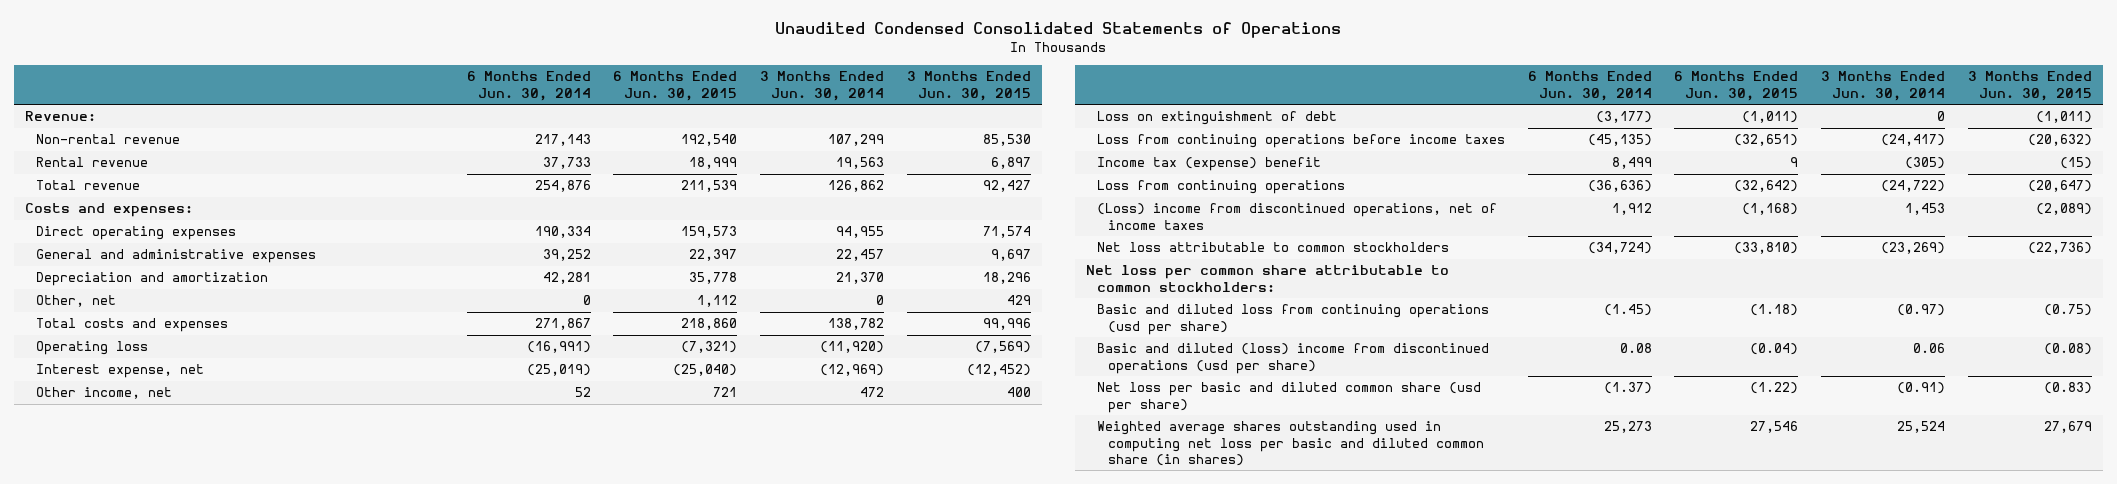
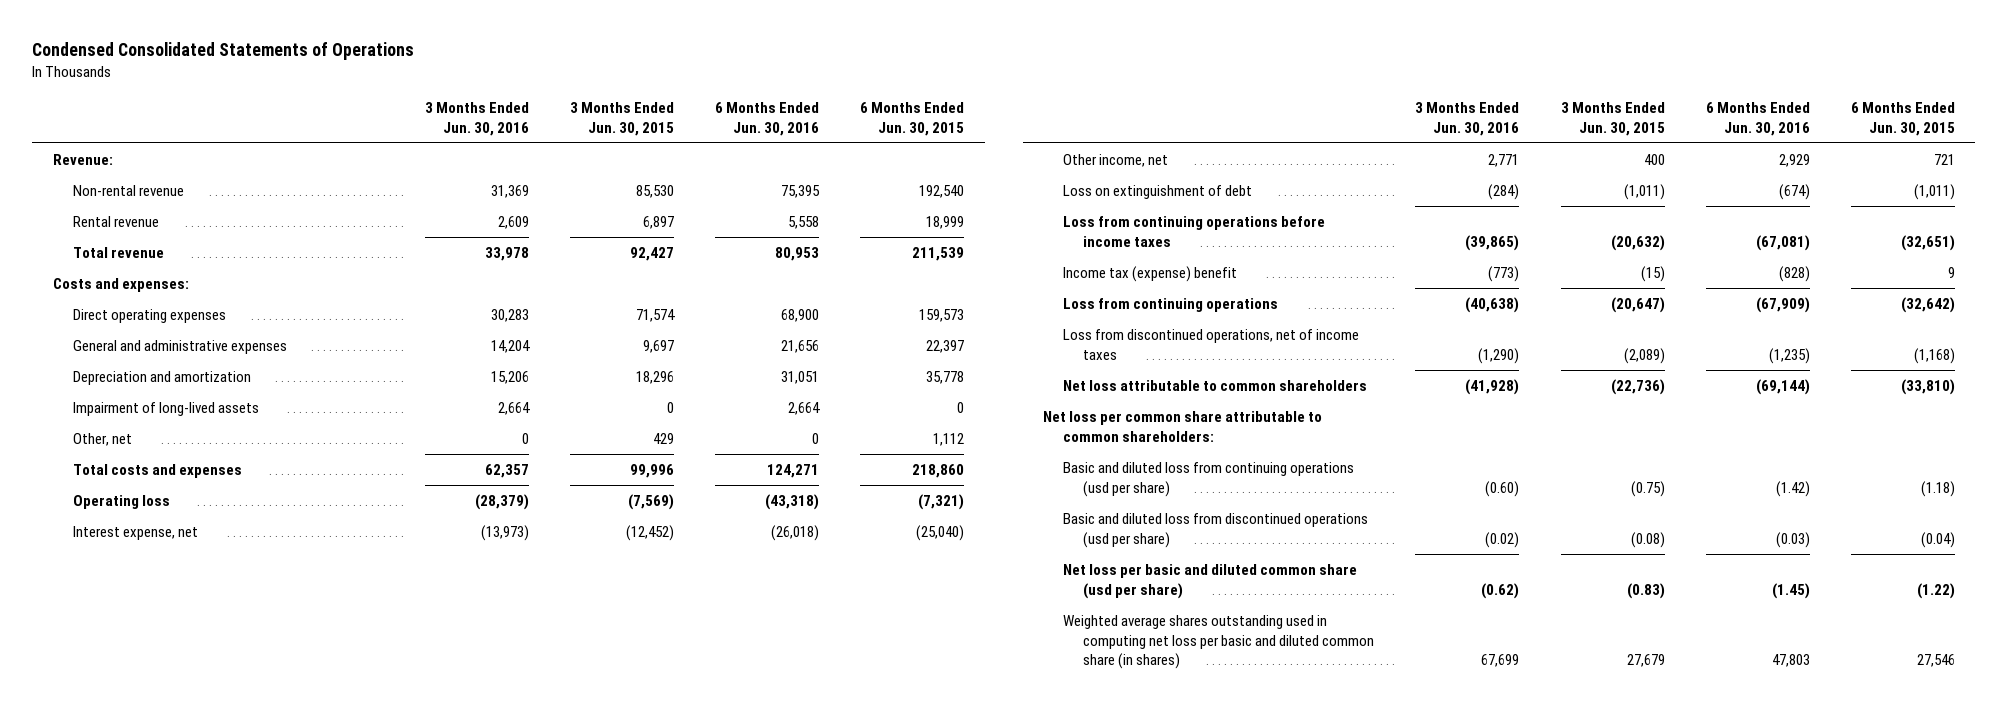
- Unaudited Condensed Consolidated Statements of Operations
+ Condensed Consolidated Statements of Operations
- | 6 Months Ended Jun. 30, 2014 | 6 Months Ended Jun. 30, 2015 | 3 Months Ended Jun. 30, 2014 | 3 Months Ended Jun. 30, 2015
+ | 3 Months Ended Jun. 30, 2016 | 3 Months Ended Jun. 30, 2015 | 6 Months Ended Jun. 30, 2016 | 6 Months Ended Jun. 30, 2015
+ Impairment of long-lived assets | 2,664 | 0 | 2,664 | 0
- (Loss) income from discontinued operations, net of income taxes | 1,912 | (1,168) | 1,453 | (2,089)
- Net loss attributable to common stockholders | (34,724) | (33,810) | (23,269) | (22,736)
- Net loss per common share attributable to common stockholders:
+ Loss from discontinued operations, net of income taxes | (1,290) | (2,089) | (1,235) | (1,168)
+ Net loss attributable to common shareholders | (41,928) | (22,736) | (69,144) | (33,810)
+ Net loss per common share attributable to common shareholders:
- Basic and diluted (loss) income from discontinued operations (usd per share) | 0.08 | (0.04) | 0.06 | (0.08)
+ Basic and diluted loss from discontinued operations (usd per share) | (0.02) | (0.08) | (0.03) | (0.04)

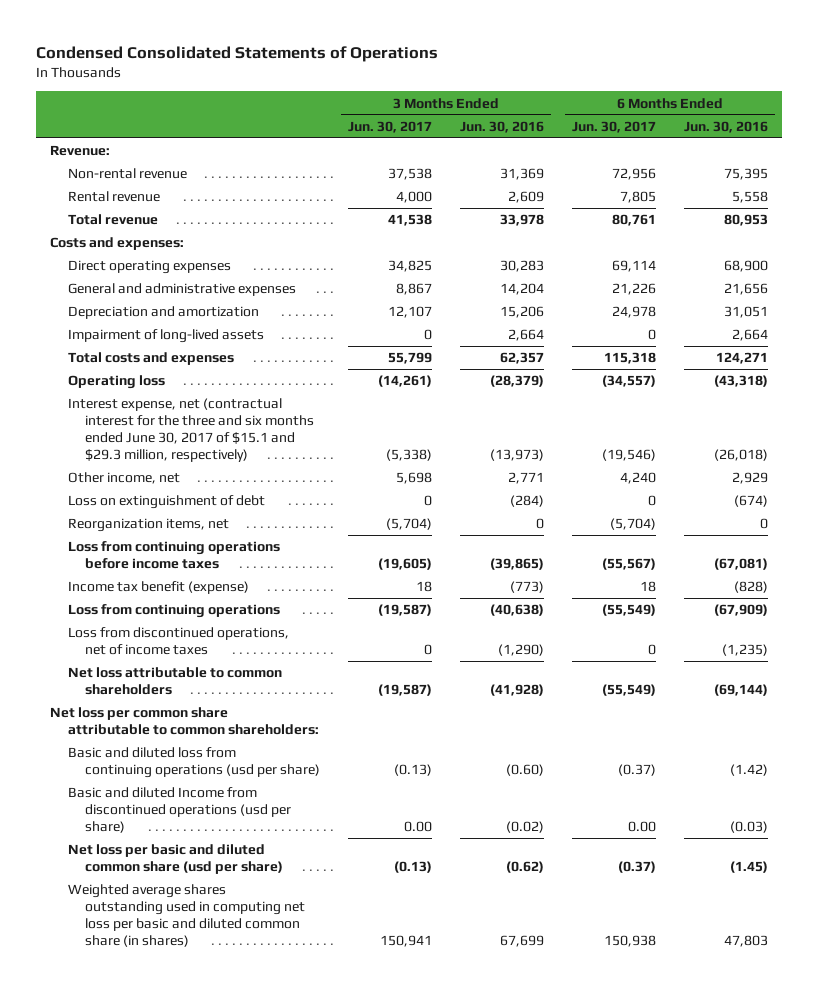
- | 3 Months Ended Jun. 30, 2016 | 3 Months Ended Jun. 30, 2015 | 6 Months Ended Jun. 30, 2016 | 6 Months Ended Jun. 30, 2015
+ | 3 Months Ended Jun. 30, 2017 | 3 Months Ended Jun. 30, 2016 | 6 Months Ended Jun. 30, 2017 | 6 Months Ended Jun. 30, 2016
- Other, net | 0 | 429 | 0 | 1,112
- Interest expense, net | (13,973) | (12,452) | (26,018) | (25,040)
+ Interest expense, net (contractual interest for the three and six months ended June 30, 2017 of $15.1 and $29.3 million, respectively) | (5,338) | (13,973) | (19,546) | (26,018)
+ Reorganization items, net | (5,704) | 0 | (5,704) | 0
- Income tax (expense) benefit | (773) | (15) | (828) | 9
+ Income tax benefit (expense) | 18 | (773) | 18 | (828)
- Basic and diluted loss from discontinued operations (usd per share) | (0.02) | (0.08) | (0.03) | (0.04)
+ Basic and diluted Income from discontinued operations (usd per share) | 0.00 | (0.02) | 0.00 | (0.03)

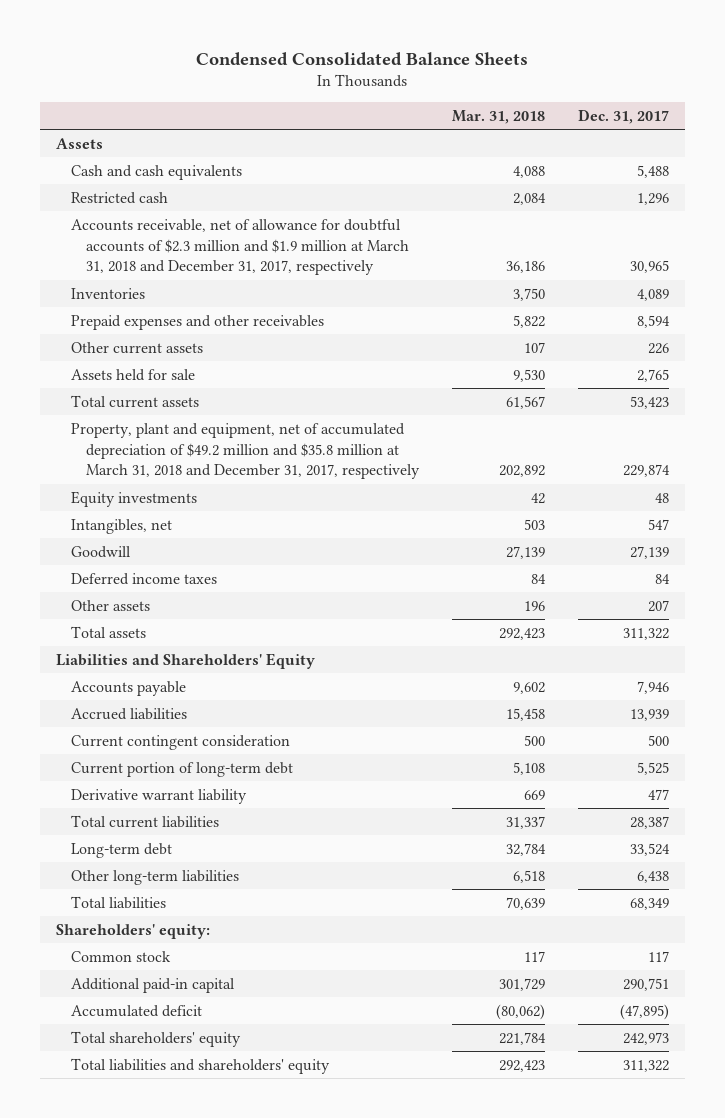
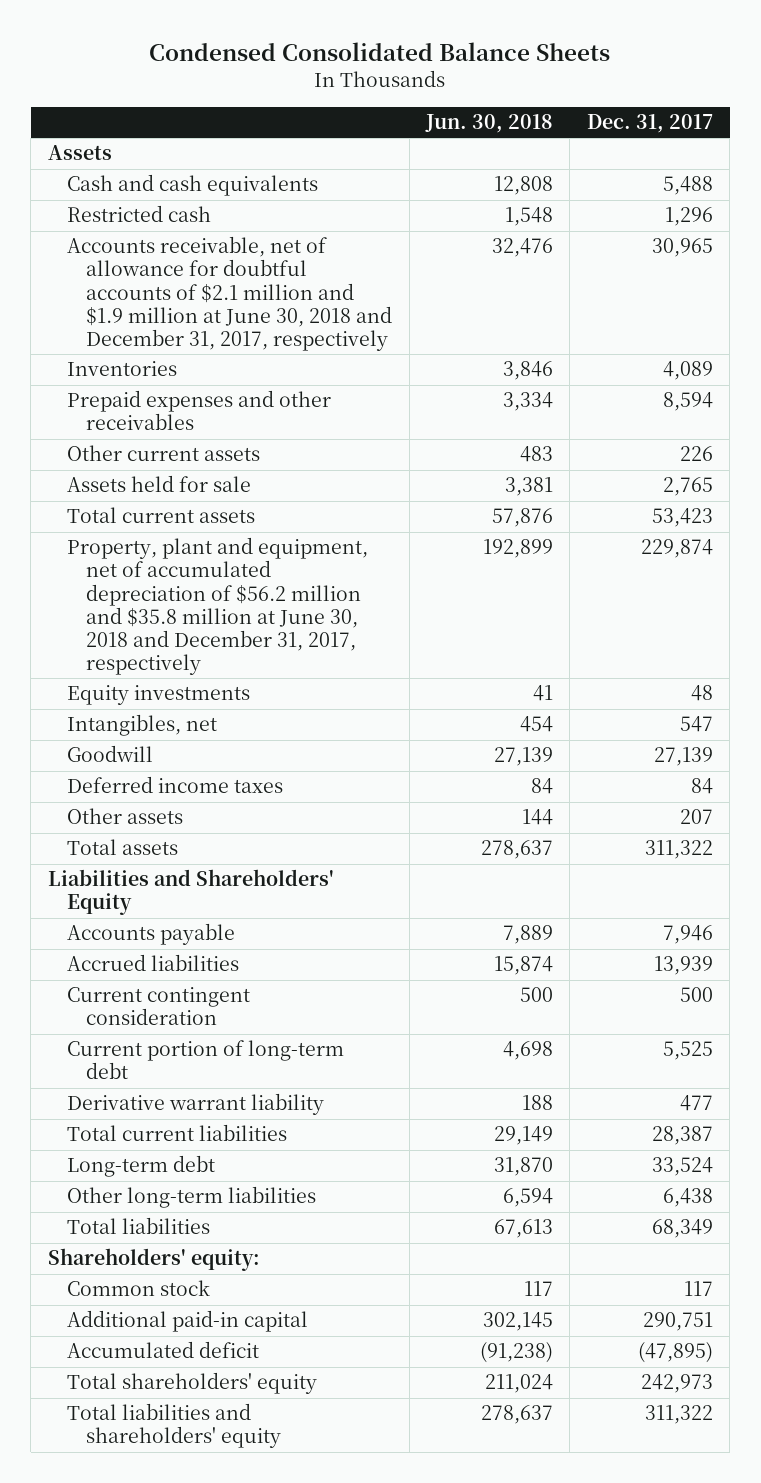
- | Mar. 31, 2018 | Dec. 31, 2017
+ | Jun. 30, 2018 | Dec. 31, 2017
- Accounts receivable, net of allowance for doubtful accounts of $2.3 million and $1.9 million at March 31, 2018 and December 31, 2017, respectively | 36,186 | 30,965
+ Accounts receivable, net of allowance for doubtful accounts of $2.1 million and $1.9 million at June 30, 2018 and December 31, 2017, respectively | 32,476 | 30,965
- Property, plant and equipment, net of accumulated depreciation of $49.2 million and $35.8 million at March 31, 2018 and December 31, 2017, respectively | 202,892 | 229,874
+ Property, plant and equipment, net of accumulated depreciation of $56.2 million and $35.8 million at June 30, 2018 and December 31, 2017, respectively | 192,899 | 229,874

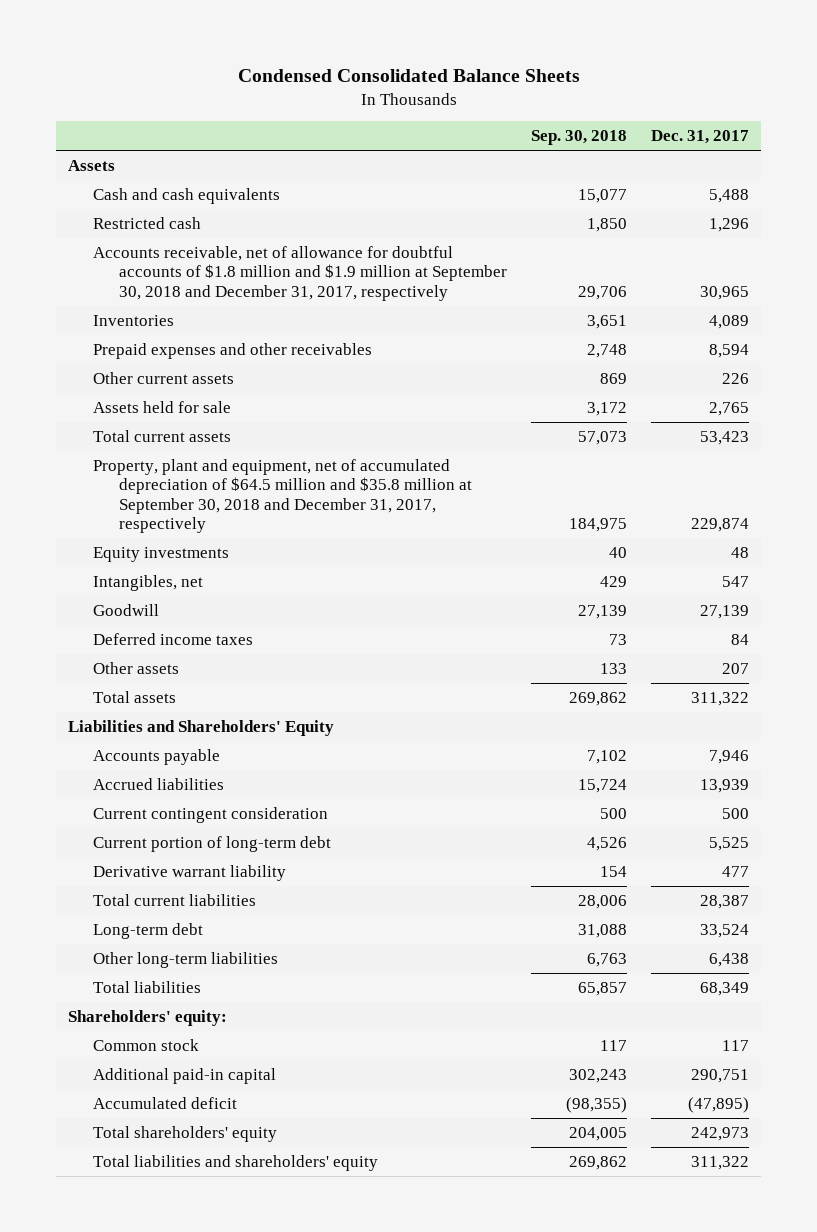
- | Jun. 30, 2018 | Dec. 31, 2017
+ | Sep. 30, 2018 | Dec. 31, 2017
- Accounts receivable, net of allowance for doubtful accounts of $2.1 million and $1.9 million at June 30, 2018 and December 31, 2017, respectively | 32,476 | 30,965
+ Accounts receivable, net of allowance for doubtful accounts of $1.8 million and $1.9 million at September 30, 2018 and December 31, 2017, respectively | 29,706 | 30,965
- Property, plant and equipment, net of accumulated depreciation of $56.2 million and $35.8 million at June 30, 2018 and December 31, 2017, respectively | 192,899 | 229,874
+ Property, plant and equipment, net of accumulated depreciation of $64.5 million and $35.8 million at September 30, 2018 and December 31, 2017, respectively | 184,975 | 229,874

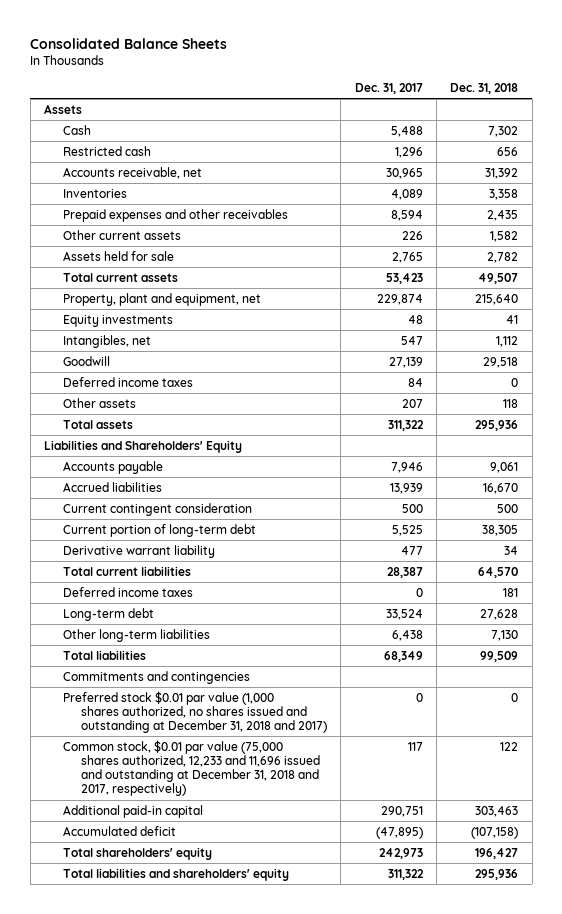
- Condensed Consolidated Balance Sheets
+ Consolidated Balance Sheets
- | Sep. 30, 2018 | Dec. 31, 2017
+ | Dec. 31, 2017 | Dec. 31, 2018
- Cash and cash equivalents | 15,077 | 5,488
+ Cash | 5,488 | 7,302
- Accounts receivable, net of allowance for doubtful accounts of $1.8 million and $1.9 million at September 30, 2018 and December 31, 2017, respectively | 29,706 | 30,965
+ Accounts receivable, net | 30,965 | 31,392
- Property, plant and equipment, net of accumulated depreciation of $64.5 million and $35.8 million at September 30, 2018 and December 31, 2017, respectively | 184,975 | 229,874
+ Property, plant and equipment, net | 229,874 | 215,640
+ Deferred income taxes | 0 | 181
- Shareholders' equity:
- Common stock | 117 | 117
+ Commitments and contingencies
+ Preferred stock $0.01 par value (1,000 shares authorized, no shares issued and outstanding at December 31, 2018 and 2017) | 0 | 0
+ Common stock, $0.01 par value (75,000 shares authorized, 12,233 and 11,696 issued and outstanding at December 31, 2018 and 2017, respectively) | 117 | 122

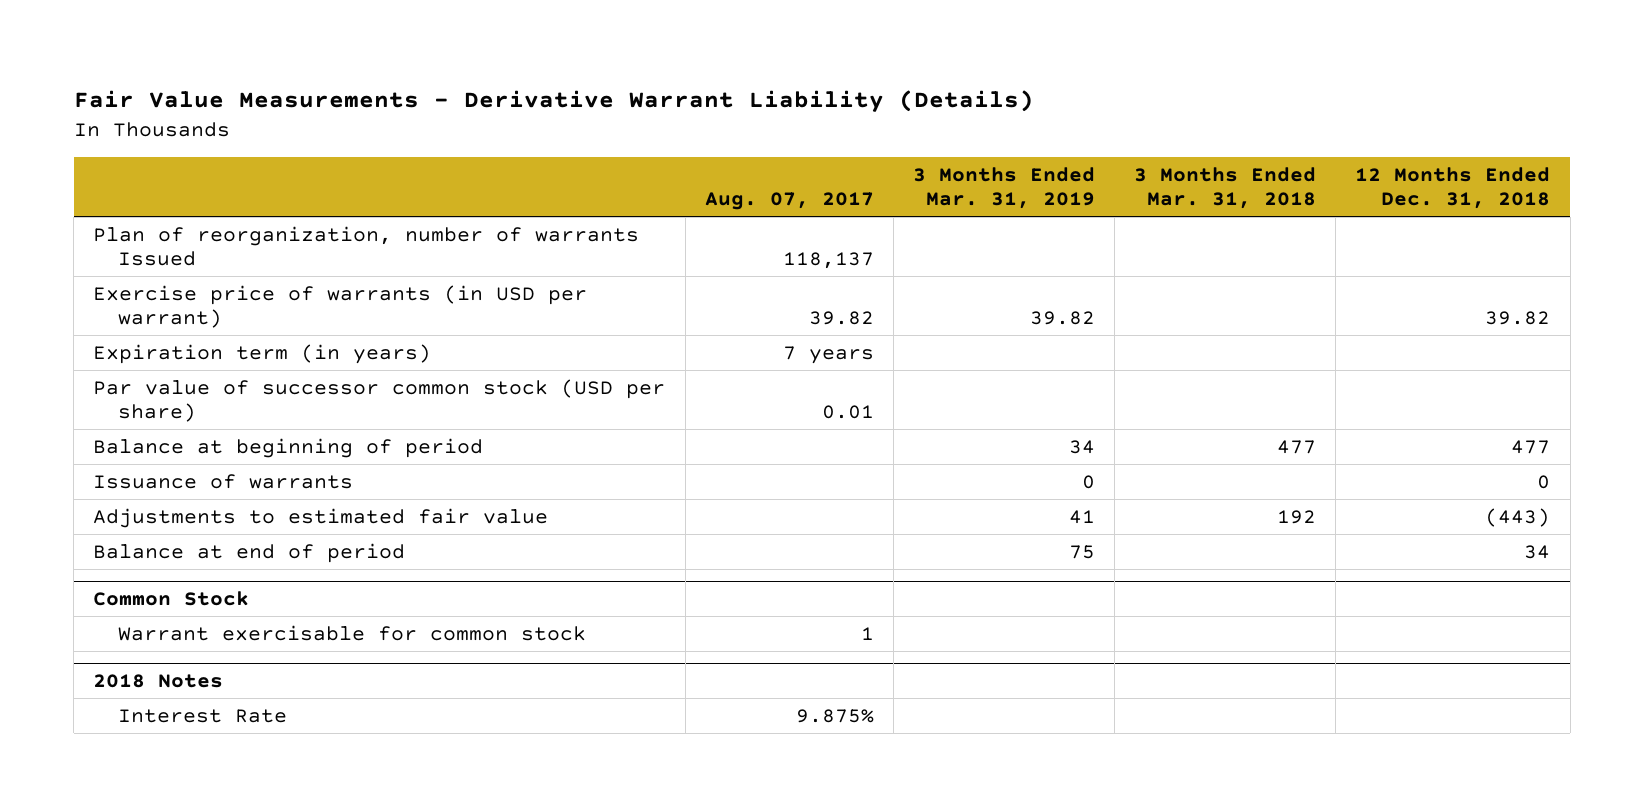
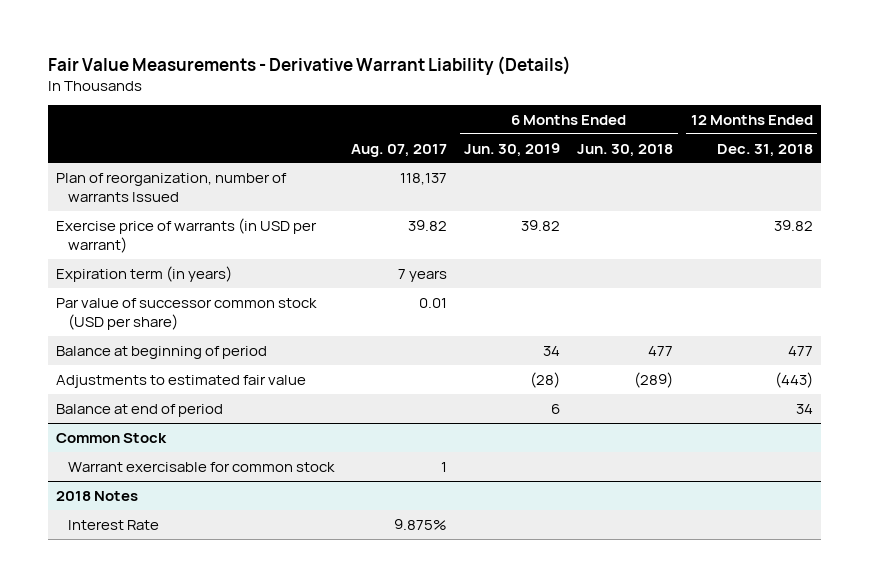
- | Aug. 07, 2017 | 3 Months Ended Mar. 31, 2019 | 3 Months Ended Mar. 31, 2018 | 12 Months Ended Dec. 31, 2018
+ | Aug. 07, 2017 | 6 Months Ended Jun. 30, 2019 | 6 Months Ended Jun. 30, 2018 | 12 Months Ended Dec. 31, 2018
- Issuance of warrants | | 0 | | 0

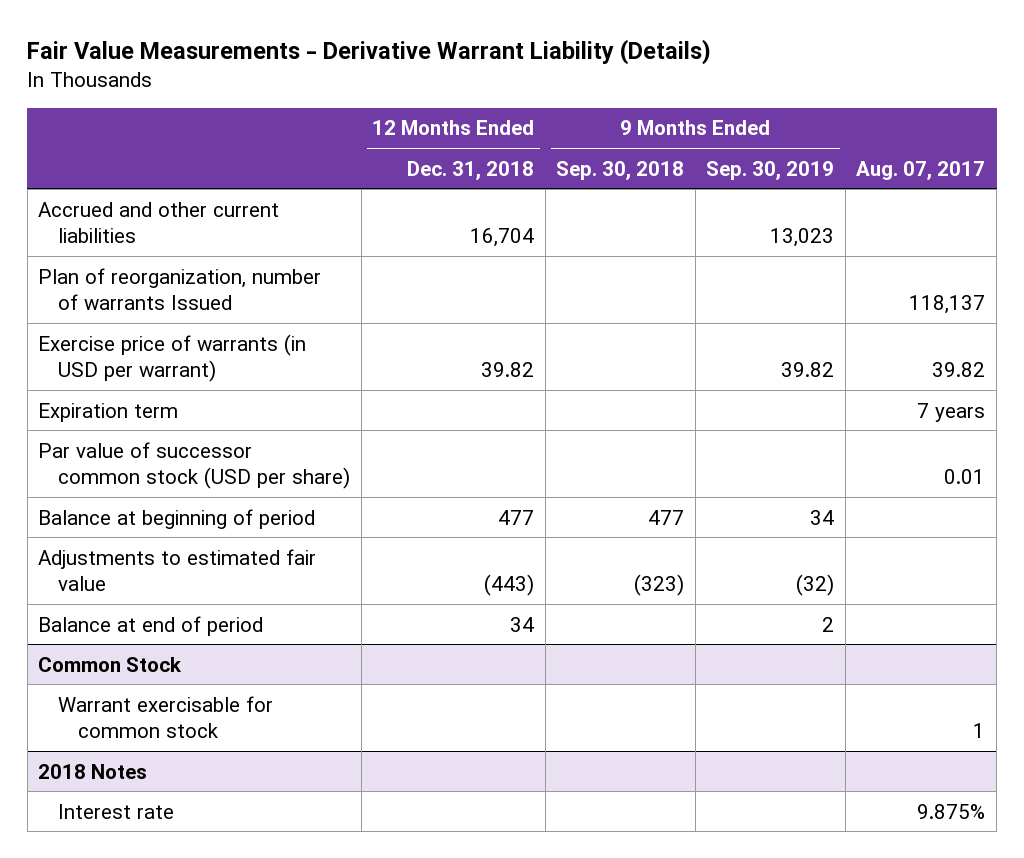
- | Aug. 07, 2017 | 6 Months Ended Jun. 30, 2019 | 6 Months Ended Jun. 30, 2018 | 12 Months Ended Dec. 31, 2018
+ | 12 Months Ended Dec. 31, 2018 | 9 Months Ended Sep. 30, 2018 | 9 Months Ended Sep. 30, 2019 | Aug. 07, 2017
+ Accrued and other current liabilities | 16,704 | | 13,023 |
- Expiration term (in years) | 7 years | | |
+ Expiration term | | | | 7 years
@ 2018 Notes
- Interest Rate | 9.875% | | |
+ Interest rate | | | | 9.875%

